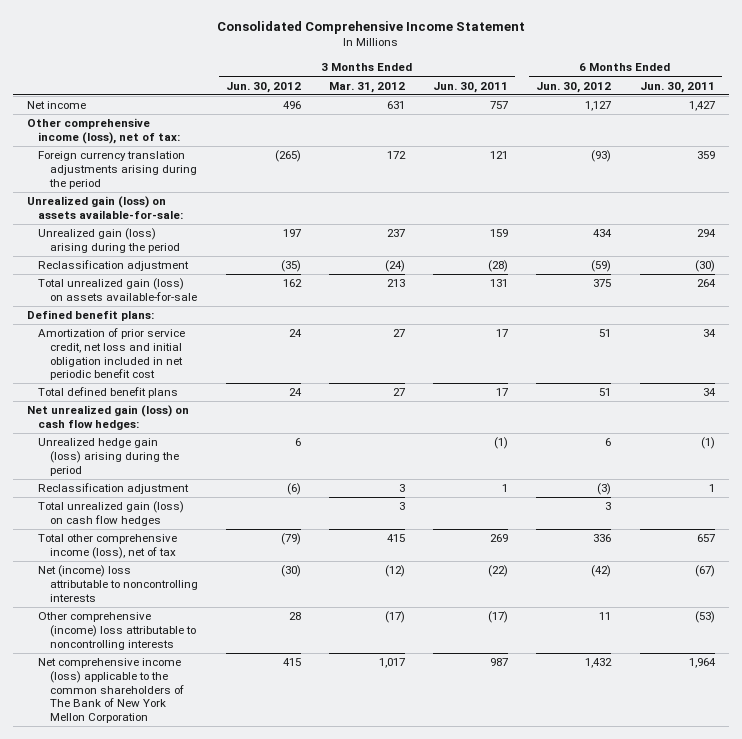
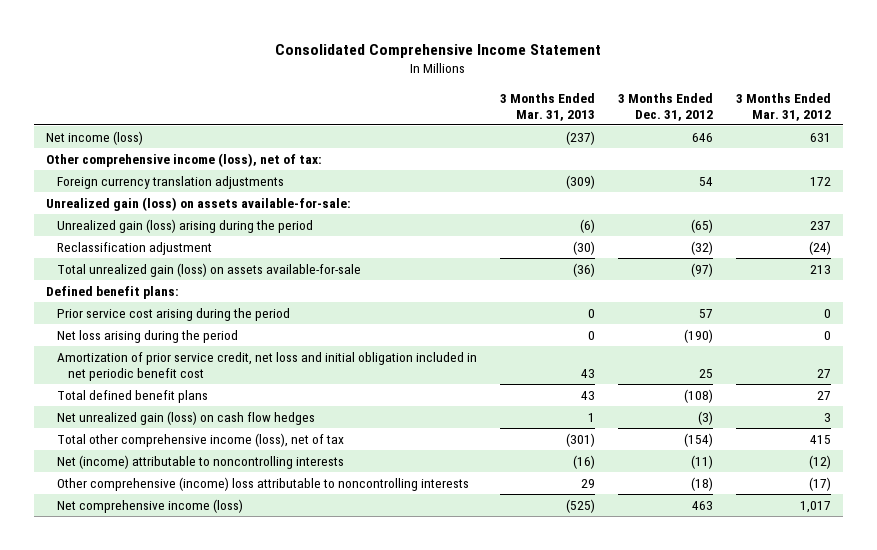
- | 3 Months Ended Jun. 30, 2012 | 3 Months Ended Mar. 31, 2012 | 3 Months Ended Jun. 30, 2011 | 6 Months Ended Jun. 30, 2012 | 6 Months Ended Jun. 30, 2011
+ | 3 Months Ended Mar. 31, 2013 | 3 Months Ended Dec. 31, 2012 | 3 Months Ended Mar. 31, 2012
- Net income | 496 | 631 | 757 | 1,127 | 1,427
+ Net income (loss) | (237) | 646 | 631
- Foreign currency translation adjustments arising during the period | (265) | 172 | 121 | (93) | 359
+ Foreign currency translation adjustments | (309) | 54 | 172
+ Prior service cost arising during the period | 0 | 57 | 0
+ Net loss arising during the period | 0 | (190) | 0
- Net unrealized gain (loss) on cash flow hedges:
- Unrealized hedge gain (loss) arising during the period | 6 | | (1) | 6 | (1)
- Reclassification adjustment | (6) | 3 | 1 | (3) | 1
- Total unrealized gain (loss) on cash flow hedges | | 3 | | 3 |
+ Net unrealized gain (loss) on cash flow hedges | 1 | (3) | 3
- Net (income) loss attributable to noncontrolling interests | (30) | (12) | (22) | (42) | (67)
+ Net (income) attributable to noncontrolling interests | (16) | (11) | (12)
- Net comprehensive income (loss) applicable to the common shareholders of The Bank of New York Mellon Corporation | 415 | 1,017 | 987 | 1,432 | 1,964
+ Net comprehensive income (loss) | (525) | 463 | 1,017

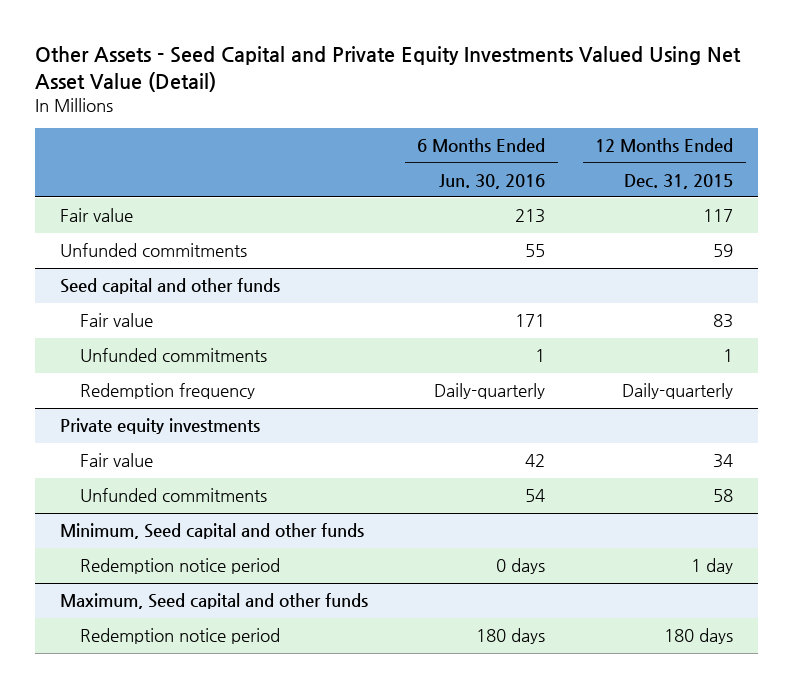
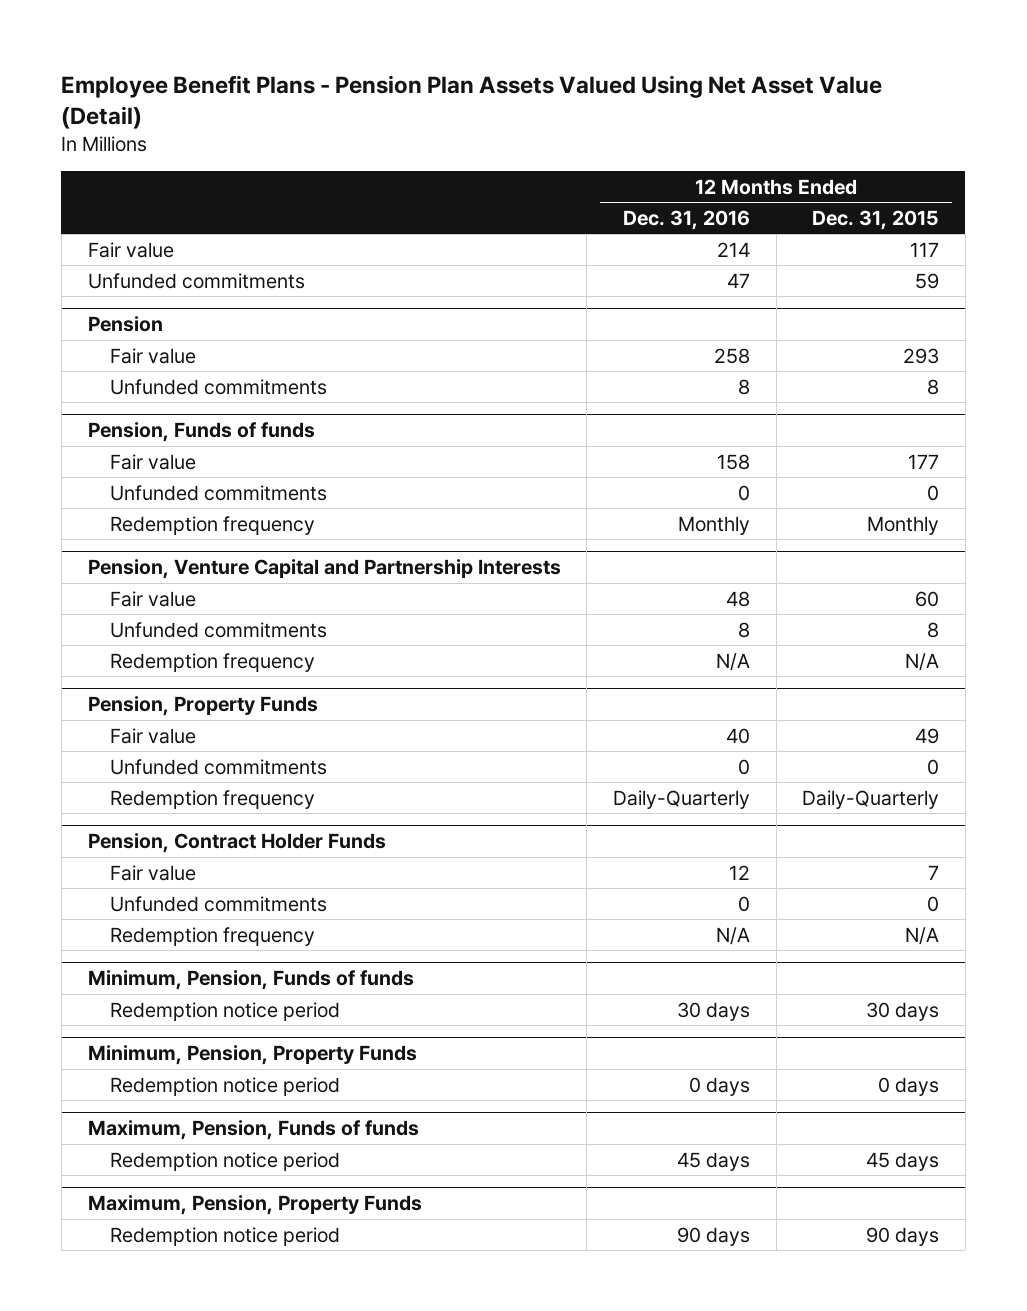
- Other Assets - Seed Capital and Private Equity Investments Valued Using Net Asset Value (Detail)
+ Employee Benefit Plans - Pension Plan Assets Valued Using Net Asset Value (Detail)
- | 6 Months Ended Jun. 30, 2016 | 12 Months Ended Dec. 31, 2015
+ | 12 Months Ended Dec. 31, 2016 | 12 Months Ended Dec. 31, 2015
- Seed capital and other funds
- Fair value | 171 | 83
- Unfunded commitments | 1 | 1
- Redemption frequency | Daily-quarterly | Daily-quarterly
- Private equity investments
- Fair value | 42 | 34
- Unfunded commitments | 54 | 58
- Minimum, Seed capital and other funds
- Redemption notice period | 0 days | 1 day
- Maximum, Seed capital and other funds
- Redemption notice period | 180 days | 180 days
+ Pension
+ Fair value | 258 | 293
+ Unfunded commitments | 8 | 8
+ Pension, Funds of funds
+ Fair value | 158 | 177
+ Unfunded commitments | 0 | 0
+ Redemption frequency | Monthly | Monthly
+ Pension, Venture Capital and Partnership Interests
+ Fair value | 48 | 60
+ Unfunded commitments | 8 | 8
+ Redemption frequency | N/A | N/A
+ Pension, Property Funds
+ Fair value | 40 | 49
+ Unfunded commitments | 0 | 0
+ Redemption frequency | Daily-Quarterly | Daily-Quarterly
+ Pension, Contract Holder Funds
+ Fair value | 12 | 7
+ Unfunded commitments | 0 | 0
+ Redemption frequency | N/A | N/A
+ Minimum, Pension, Funds of funds
+ Redemption notice period | 30 days | 30 days
+ Minimum, Pension, Property Funds
+ Redemption notice period | 0 days | 0 days
+ Maximum, Pension, Funds of funds
+ Redemption notice period | 45 days | 45 days
+ Maximum, Pension, Property Funds
+ Redemption notice period | 90 days | 90 days

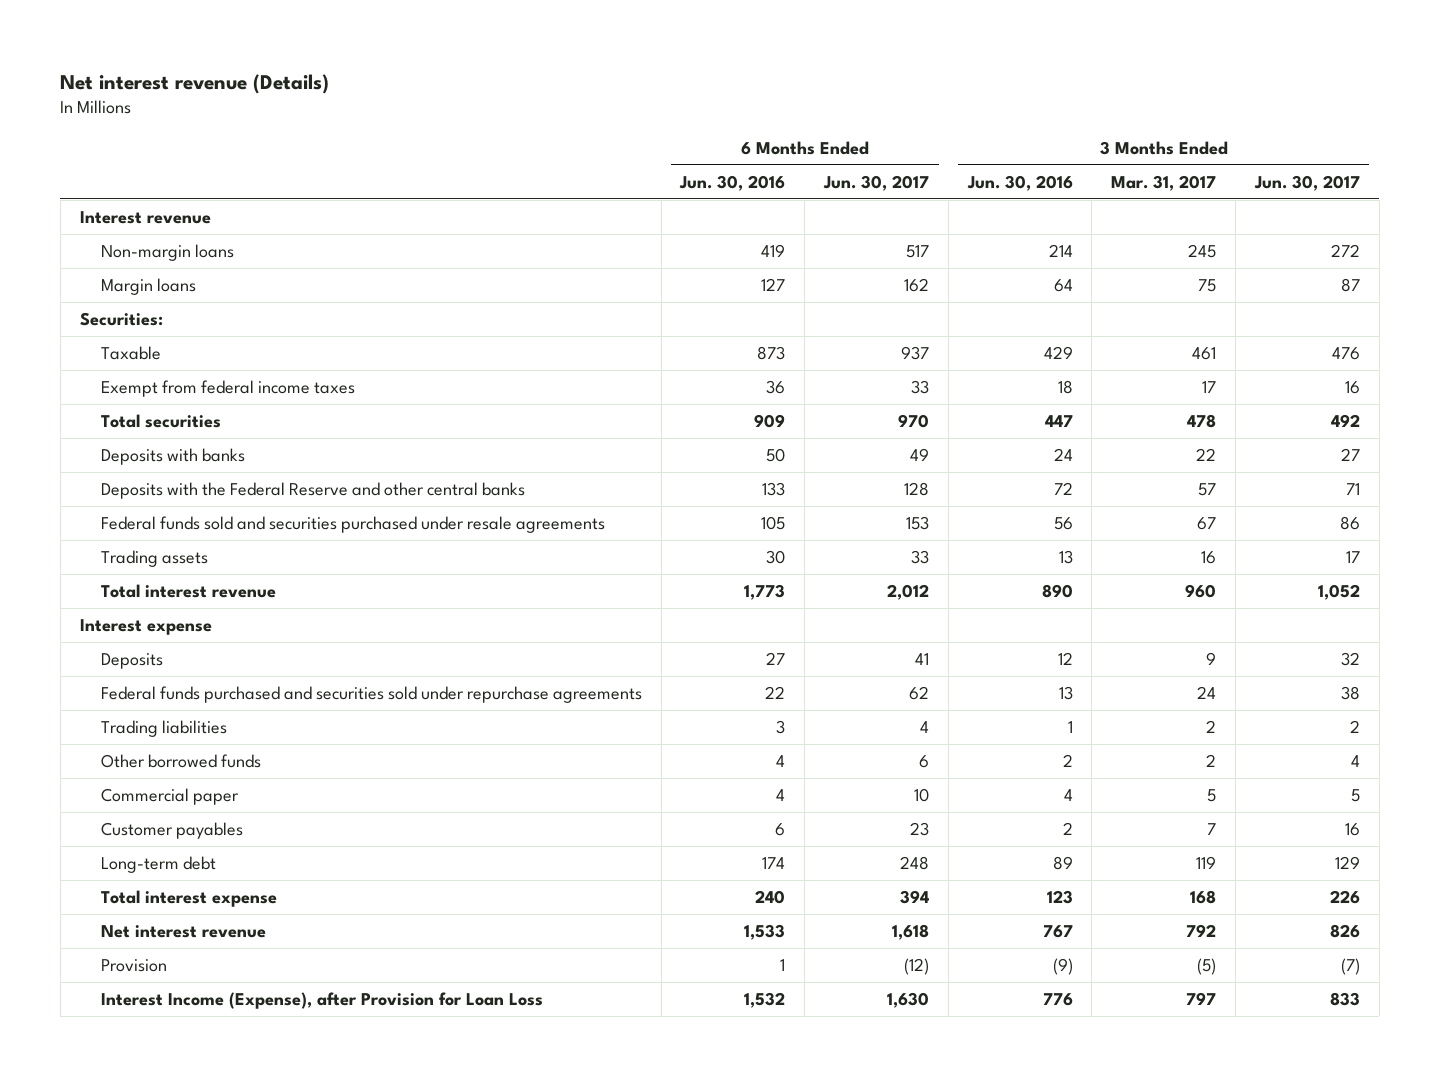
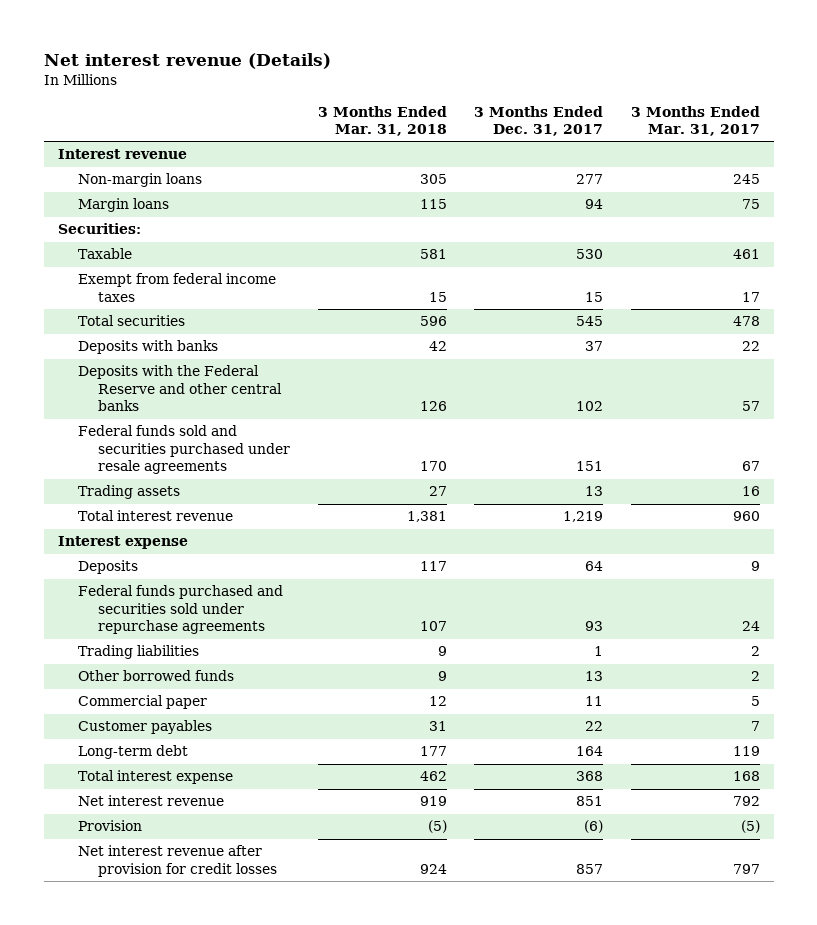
- | 6 Months Ended Jun. 30, 2016 | 6 Months Ended Jun. 30, 2017 | 3 Months Ended Jun. 30, 2016 | 3 Months Ended Mar. 31, 2017 | 3 Months Ended Jun. 30, 2017
+ | 3 Months Ended Mar. 31, 2018 | 3 Months Ended Dec. 31, 2017 | 3 Months Ended Mar. 31, 2017
- Interest Income (Expense), after Provision for Loan Loss | 1,532 | 1,630 | 776 | 797 | 833
+ Net interest revenue after provision for credit losses | 924 | 857 | 797

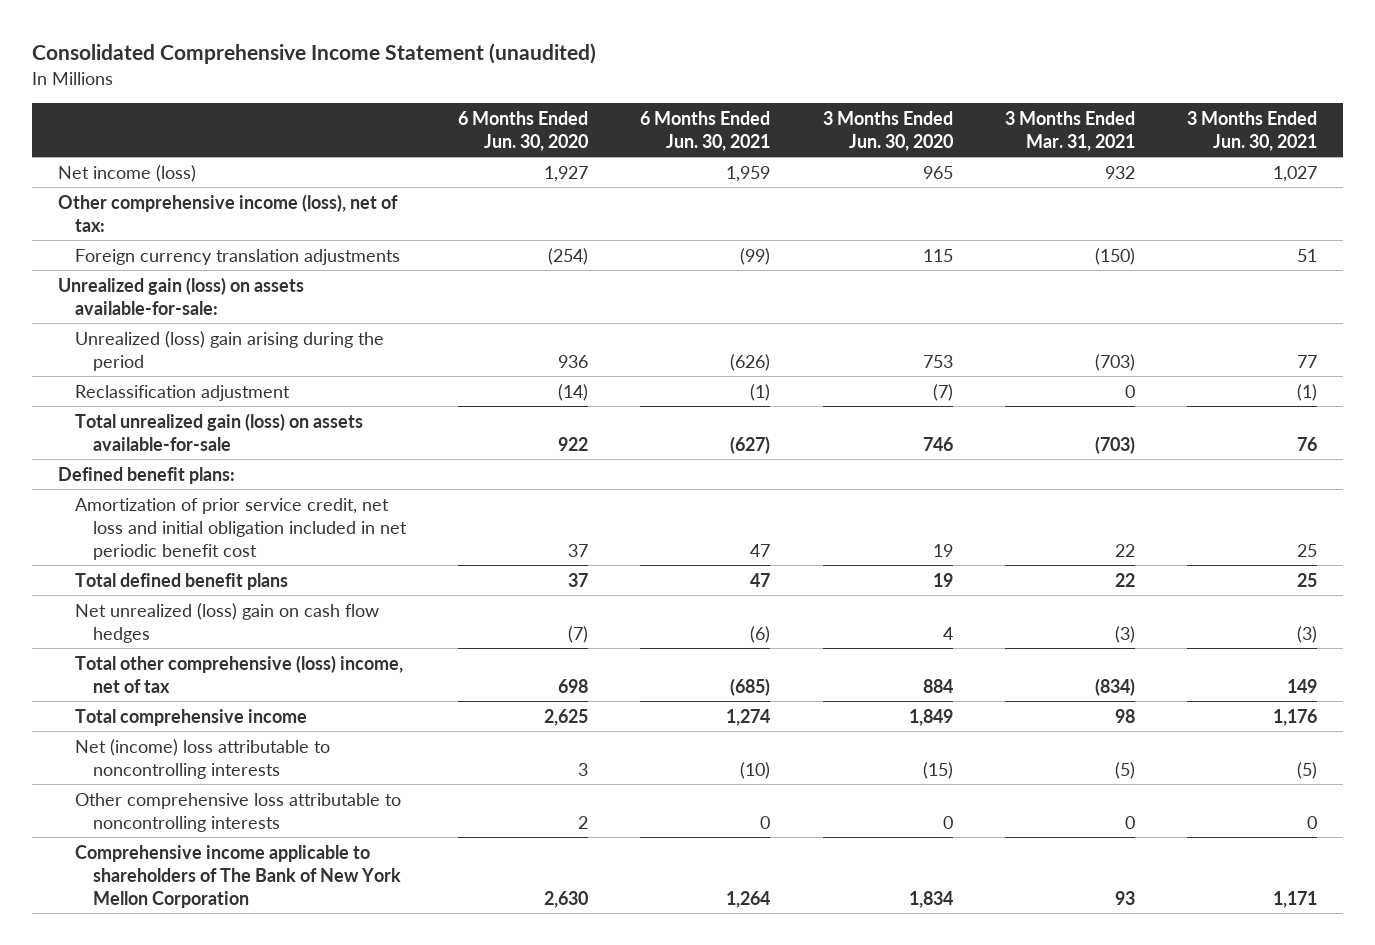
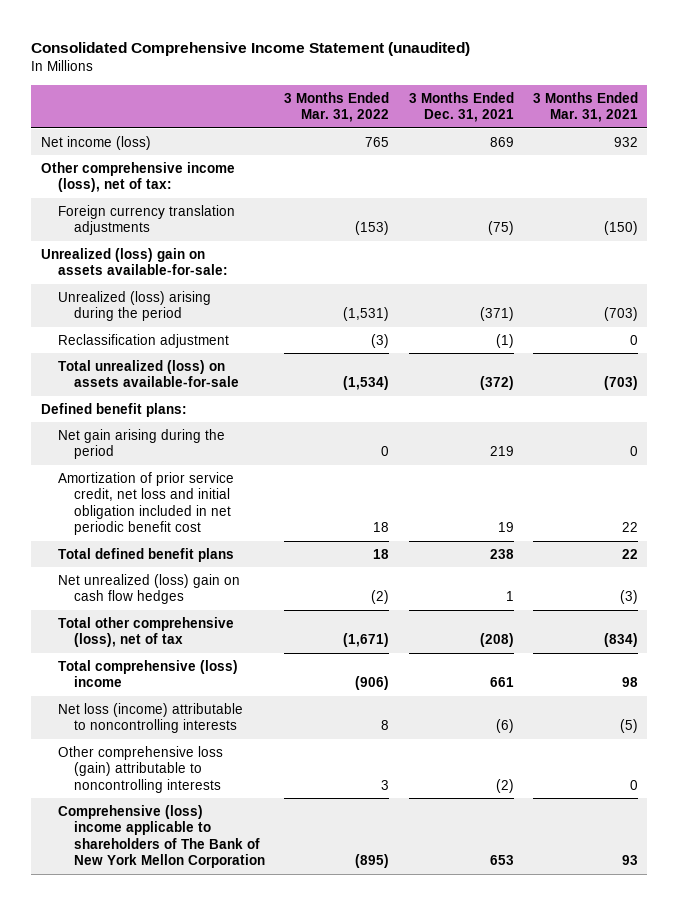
- | 6 Months Ended Jun. 30, 2020 | 6 Months Ended Jun. 30, 2021 | 3 Months Ended Jun. 30, 2020 | 3 Months Ended Mar. 31, 2021 | 3 Months Ended Jun. 30, 2021
+ | 3 Months Ended Mar. 31, 2022 | 3 Months Ended Dec. 31, 2021 | 3 Months Ended Mar. 31, 2021
- Unrealized gain (loss) on assets available-for-sale:
- Unrealized (loss) gain arising during the period | 936 | (626) | 753 | (703) | 77
+ Unrealized (loss) gain on assets available-for-sale:
+ Unrealized (loss) arising during the period | (1,531) | (371) | (703)
- Total unrealized gain (loss) on assets available-for-sale | 922 | (627) | 746 | (703) | 76
+ Total unrealized (loss) on assets available-for-sale | (1,534) | (372) | (703)
+ Net gain arising during the period | 0 | 219 | 0
- Total other comprehensive (loss) income, net of tax | 698 | (685) | 884 | (834) | 149
- Total comprehensive income | 2,625 | 1,274 | 1,849 | 98 | 1,176
- Net (income) loss attributable to noncontrolling interests | 3 | (10) | (15) | (5) | (5)
- Other comprehensive loss attributable to noncontrolling interests | 2 | 0 | 0 | 0 | 0
- Comprehensive income applicable to shareholders of The Bank of New York Mellon Corporation | 2,630 | 1,264 | 1,834 | 93 | 1,171
+ Total other comprehensive (loss), net of tax | (1,671) | (208) | (834)
+ Total comprehensive (loss) income | (906) | 661 | 98
+ Net loss (income) attributable to noncontrolling interests | 8 | (6) | (5)
+ Other comprehensive loss (gain) attributable to noncontrolling interests | 3 | (2) | 0
+ Comprehensive (loss) income applicable to shareholders of The Bank of New York Mellon Corporation | (895) | 653 | 93

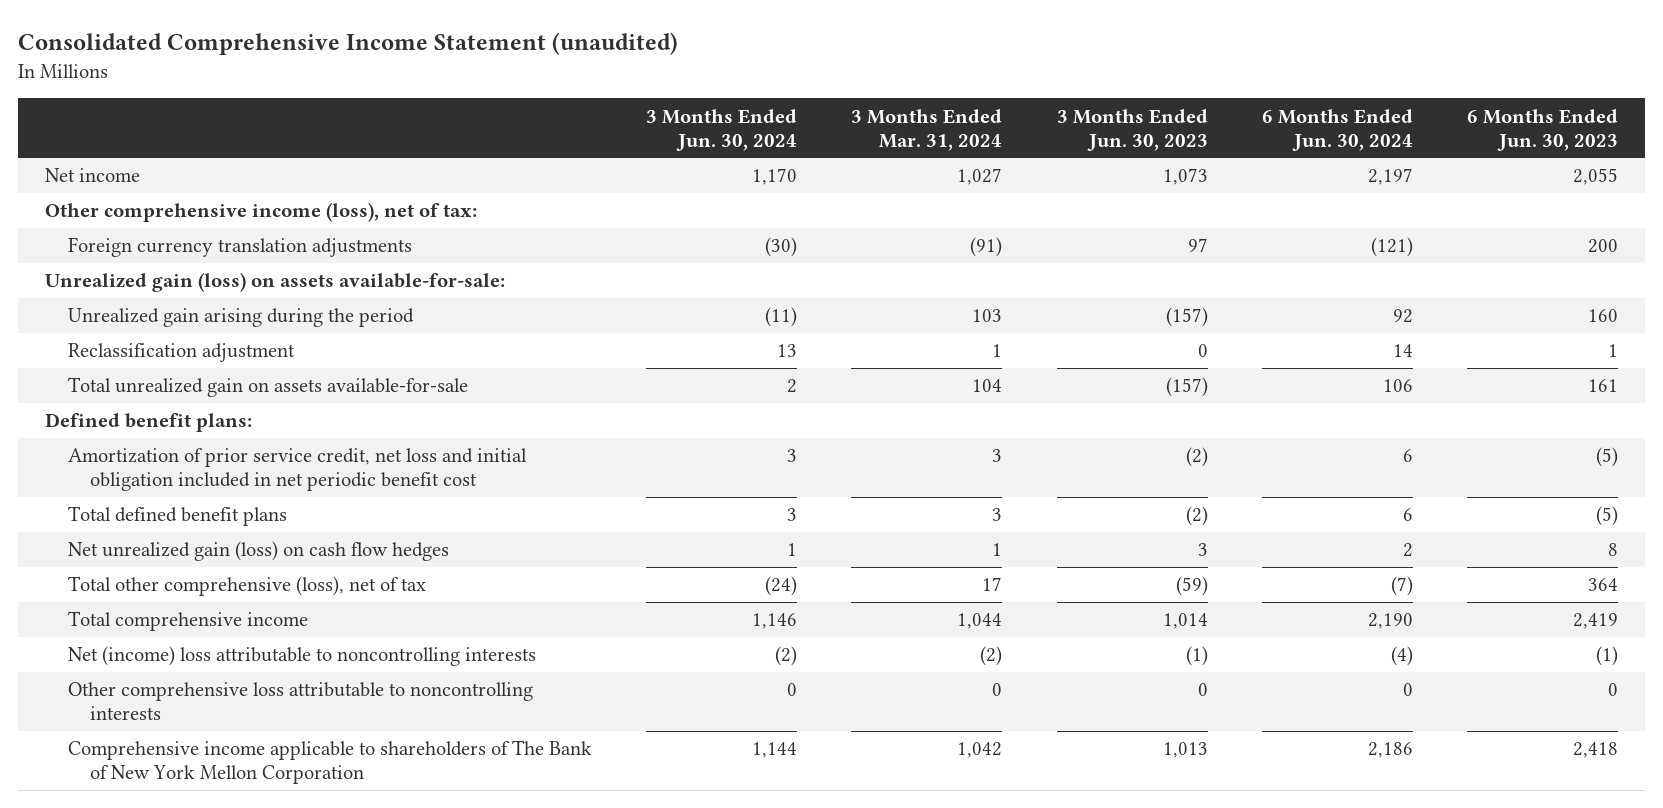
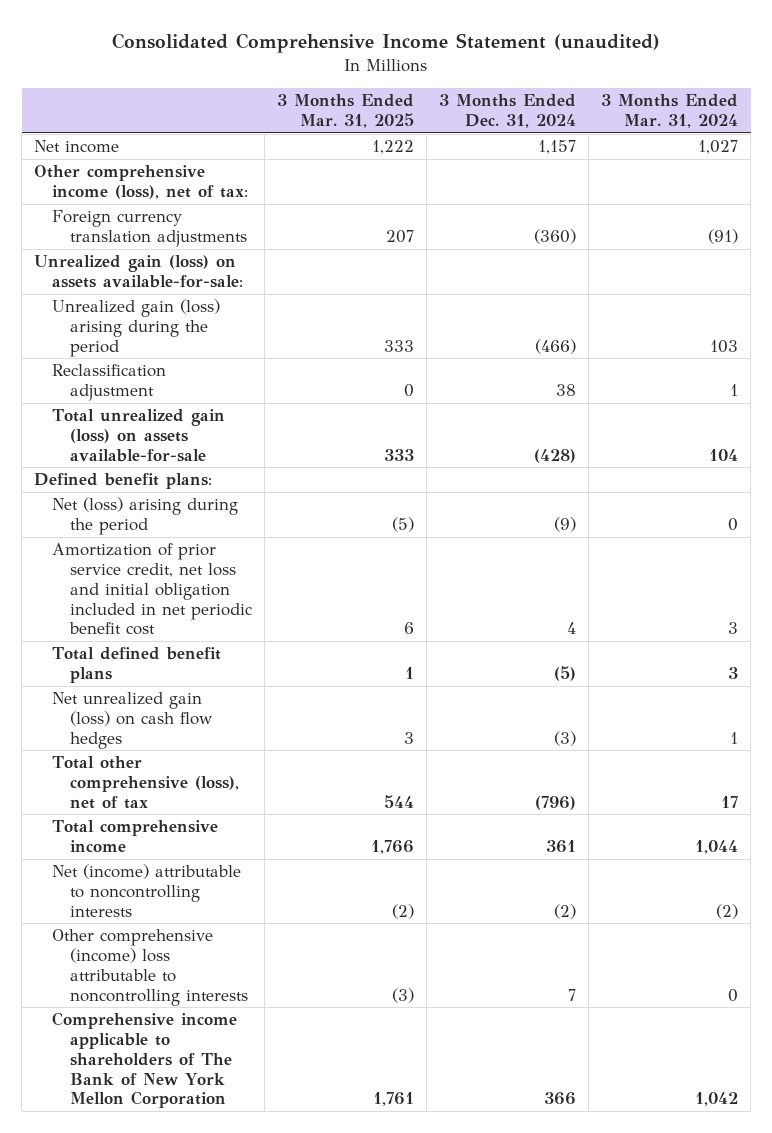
- | 3 Months Ended Jun. 30, 2024 | 3 Months Ended Mar. 31, 2024 | 3 Months Ended Jun. 30, 2023 | 6 Months Ended Jun. 30, 2024 | 6 Months Ended Jun. 30, 2023
+ | 3 Months Ended Mar. 31, 2025 | 3 Months Ended Dec. 31, 2024 | 3 Months Ended Mar. 31, 2024
- Unrealized gain arising during the period | (11) | 103 | (157) | 92 | 160
+ Unrealized gain (loss) arising during the period | 333 | (466) | 103
- Total unrealized gain on assets available-for-sale | 2 | 104 | (157) | 106 | 161
+ Total unrealized gain (loss) on assets available-for-sale | 333 | (428) | 104
+ Net (loss) arising during the period | (5) | (9) | 0
- Net (income) loss attributable to noncontrolling interests | (2) | (2) | (1) | (4) | (1)
- Other comprehensive loss attributable to noncontrolling interests | 0 | 0 | 0 | 0 | 0
+ Net (income) attributable to noncontrolling interests | (2) | (2) | (2)
+ Other comprehensive (income) loss attributable to noncontrolling interests | (3) | 7 | 0

